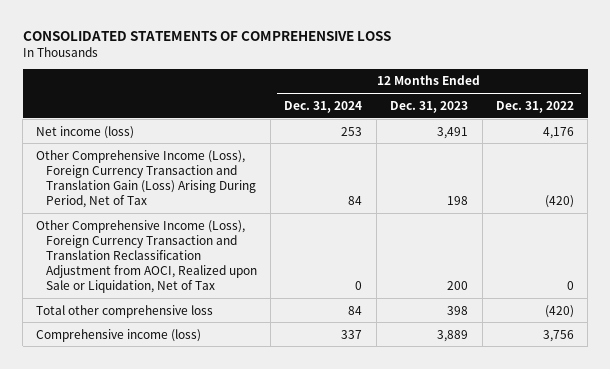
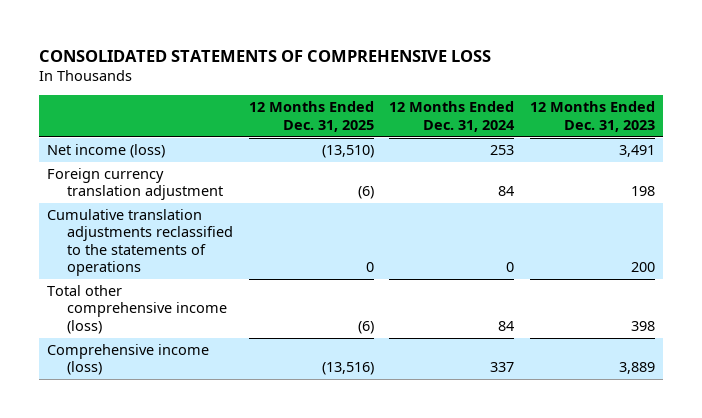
- | 12 Months Ended Dec. 31, 2024 | 12 Months Ended Dec. 31, 2023 | 12 Months Ended Dec. 31, 2022
+ | 12 Months Ended Dec. 31, 2025 | 12 Months Ended Dec. 31, 2024 | 12 Months Ended Dec. 31, 2023
- Other Comprehensive Income (Loss), Foreign Currency Transaction and Translation Gain (Loss) Arising During Period, Net of Tax | 84 | 198 | (420)
- Other Comprehensive Income (Loss), Foreign Currency Transaction and Translation Reclassification Adjustment from AOCI, Realized upon Sale or Liquidation, Net of Tax | 0 | 200 | 0
- Total other comprehensive loss | 84 | 398 | (420)
+ Foreign currency translation adjustment | (6) | 84 | 198
+ Cumulative translation adjustments reclassified to the statements of operations | 0 | 0 | 200
+ Total other comprehensive income (loss) | (6) | 84 | 398

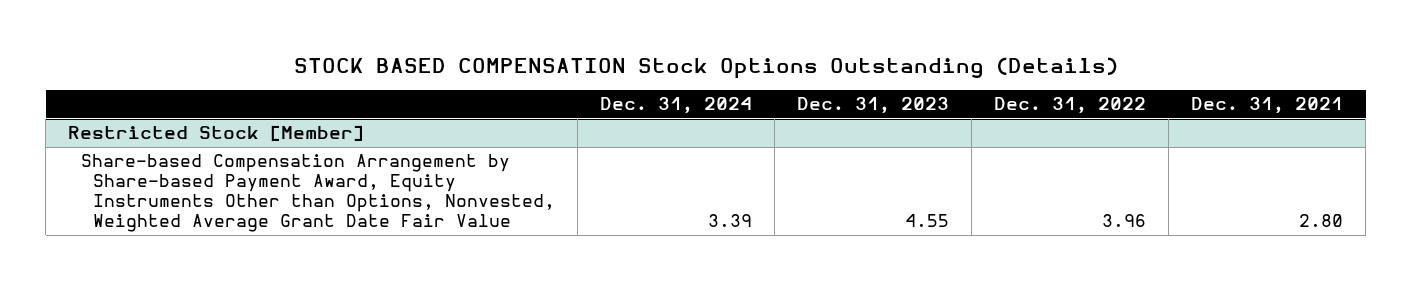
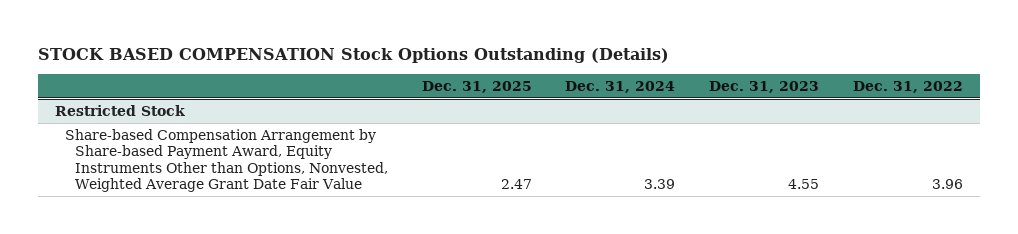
- | Dec. 31, 2024 | Dec. 31, 2023 | Dec. 31, 2022 | Dec. 31, 2021
+ | Dec. 31, 2025 | Dec. 31, 2024 | Dec. 31, 2023 | Dec. 31, 2022
- Restricted Stock [Member]
+ Restricted Stock

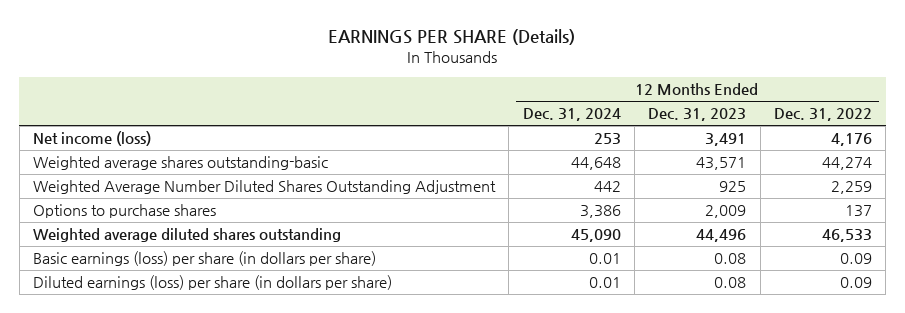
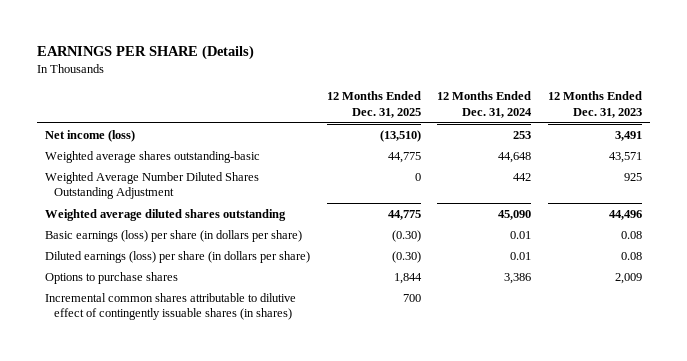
- | 12 Months Ended Dec. 31, 2024 | 12 Months Ended Dec. 31, 2023 | 12 Months Ended Dec. 31, 2022
+ | 12 Months Ended Dec. 31, 2025 | 12 Months Ended Dec. 31, 2024 | 12 Months Ended Dec. 31, 2023
moved down: Options to purchase shares | 1,844 | 3,386 | 2,009
+ Incremental common shares attributable to dilutive effect of contingently issuable shares (in shares) | 700 | |

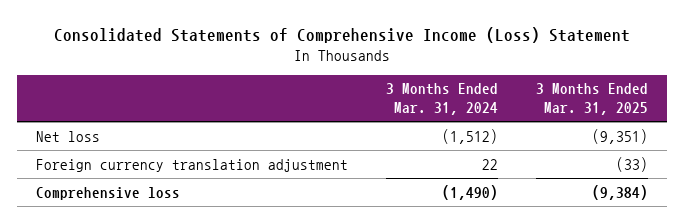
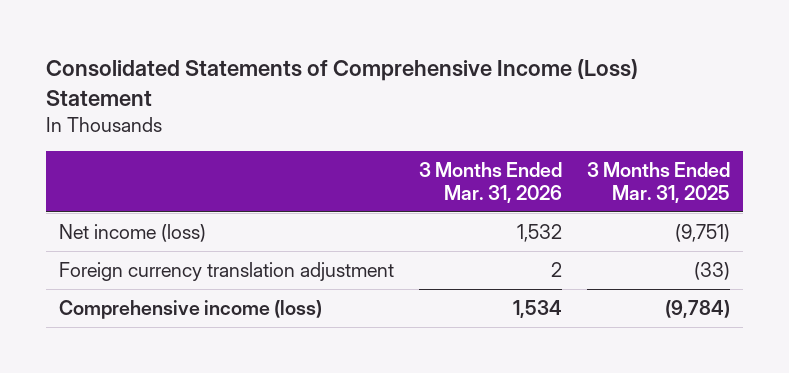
- | 3 Months Ended Mar. 31, 2024 | 3 Months Ended Mar. 31, 2025
+ | 3 Months Ended Mar. 31, 2026 | 3 Months Ended Mar. 31, 2025
- Net loss | (1,512) | (9,351)
+ Net income (loss) | 1,532 | (9,751)
- Comprehensive loss | (1,490) | (9,384)
+ Comprehensive income (loss) | 1,534 | (9,784)

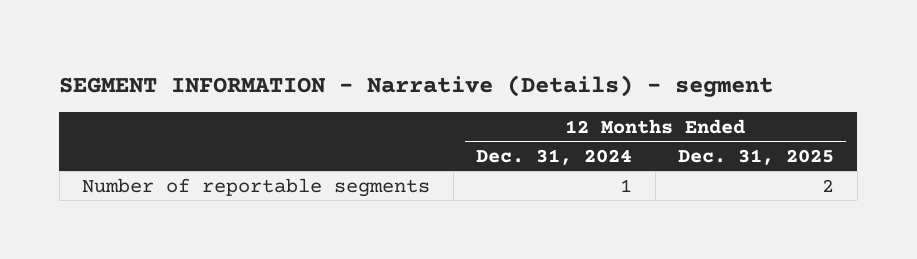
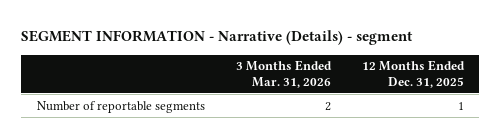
- | 12 Months Ended Dec. 31, 2024 | 12 Months Ended Dec. 31, 2025
+ | 3 Months Ended Mar. 31, 2026 | 12 Months Ended Dec. 31, 2025
- Number of reportable segments | 1 | 2
+ Number of reportable segments | 2 | 1

